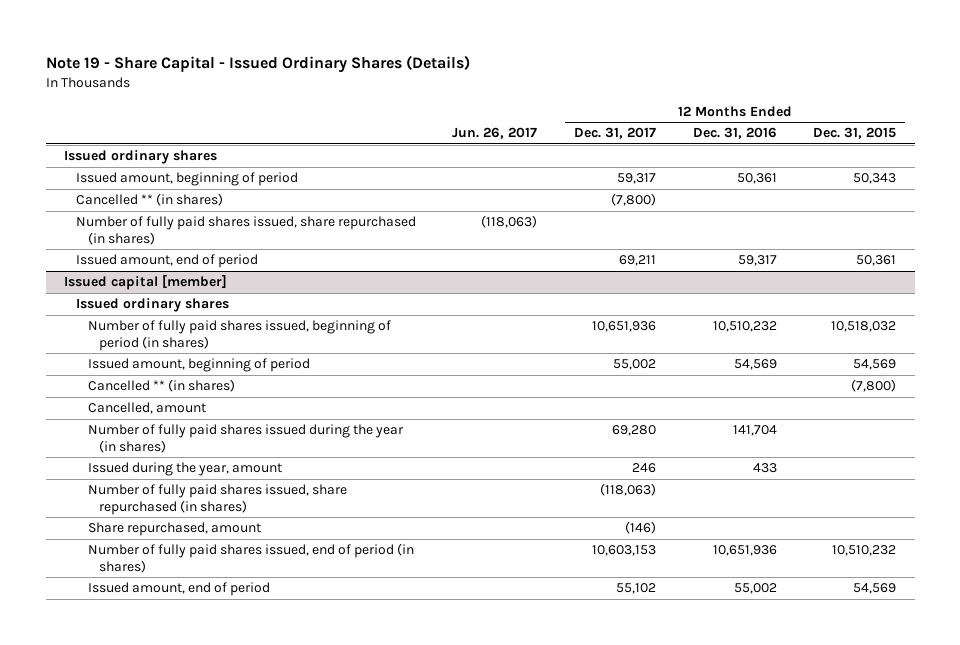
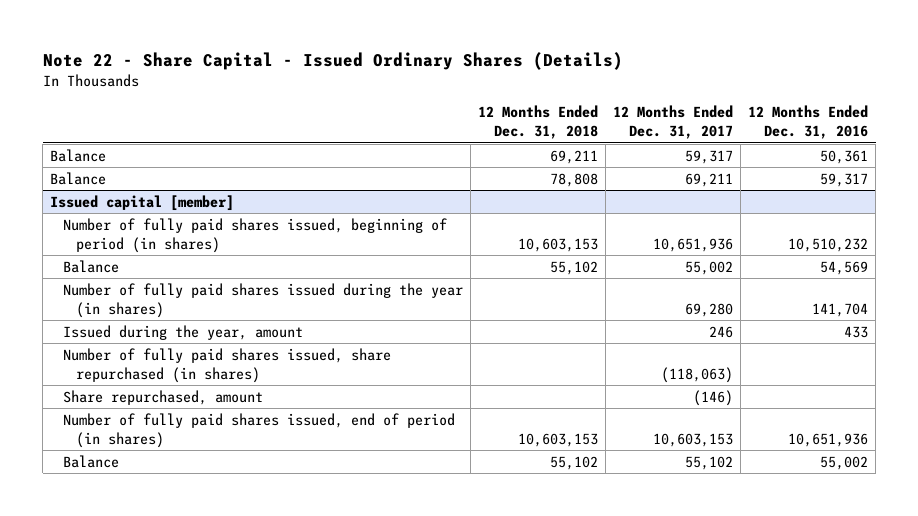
- Note 19 - Share Capital - Issued Ordinary Shares (Details)
+ Note 22 - Share Capital - Issued Ordinary Shares (Details)
- | Jun. 26, 2017 | 12 Months Ended Dec. 31, 2017 | 12 Months Ended Dec. 31, 2016 | 12 Months Ended Dec. 31, 2015
+ | 12 Months Ended Dec. 31, 2018 | 12 Months Ended Dec. 31, 2017 | 12 Months Ended Dec. 31, 2016
- Issued ordinary shares
- Issued amount, beginning of period | | 59,317 | 50,361 | 50,343
- Cancelled ** (in shares) | | (7,800) | |
- Number of fully paid shares issued, share repurchased (in shares) | (118,063) | | |
- Issued amount, end of period | | 69,211 | 59,317 | 50,361
+ Balance | 69,211 | 59,317 | 50,361
+ Balance | 78,808 | 69,211 | 59,317
@ Issued capital [member]
- Issued ordinary shares
- Issued amount, beginning of period | | 55,002 | 54,569 | 54,569
- Cancelled ** (in shares) | | | | (7,800)
- Cancelled, amount
+ Balance | 55,102 | 55,002 | 54,569
- Issued amount, end of period | | 55,102 | 55,002 | 54,569
+ Balance | 55,102 | 55,102 | 55,002

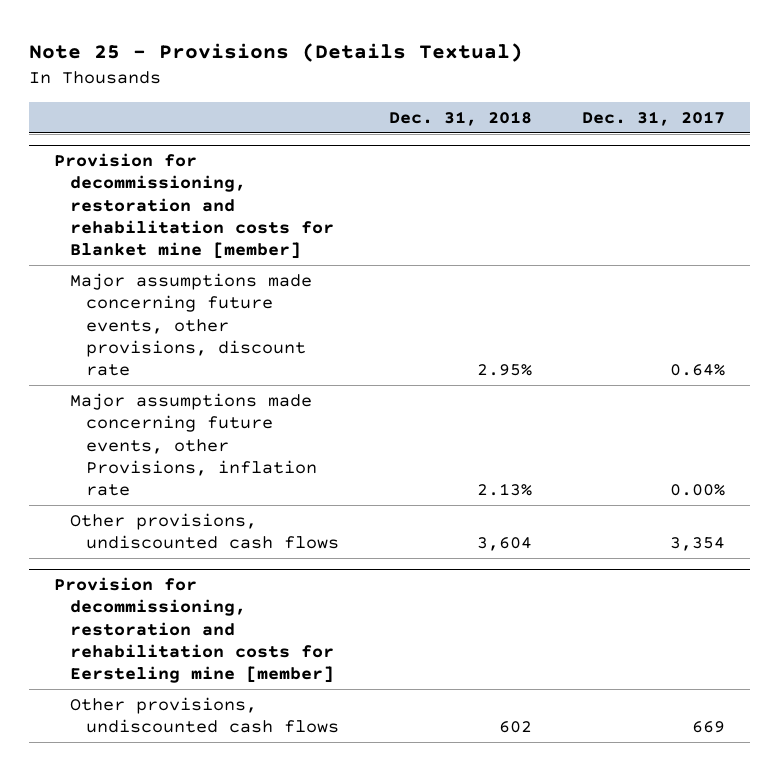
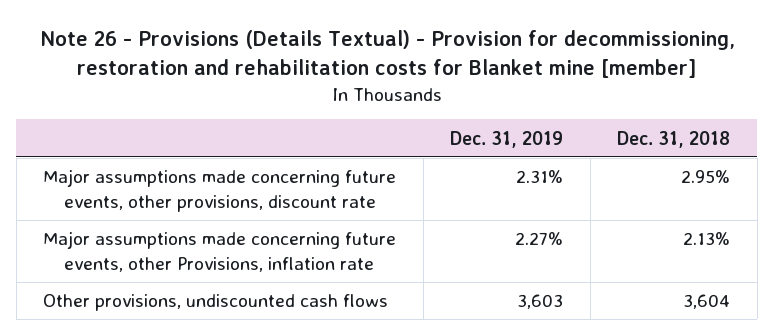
- Note 25 - Provisions (Details Textual)
+ Note 26 - Provisions (Details Textual) - Provision for decommissioning, restoration and rehabilitation costs for Blanket mine [member]
- | Dec. 31, 2018 | Dec. 31, 2017
+ | Dec. 31, 2019 | Dec. 31, 2018
- Provision for decommissioning, restoration and rehabilitation costs for Blanket mine [member]
- Provision for decommissioning, restoration and rehabilitation costs for Eersteling mine [member]
- Other provisions, undiscounted cash flows | 602 | 669

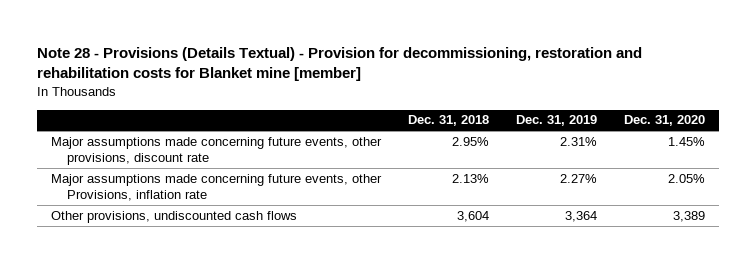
- Note 26 - Provisions (Details Textual) - Provision for decommissioning, restoration and rehabilitation costs for Blanket mine [member]
+ Note 28 - Provisions (Details Textual) - Provision for decommissioning, restoration and rehabilitation costs for Blanket mine [member]
- | Dec. 31, 2019 | Dec. 31, 2018
+ | Dec. 31, 2018 | Dec. 31, 2019 | Dec. 31, 2020
- Other provisions, undiscounted cash flows | 3,603 | 3,604
+ Other provisions, undiscounted cash flows | 3,604 | 3,364 | 3,389

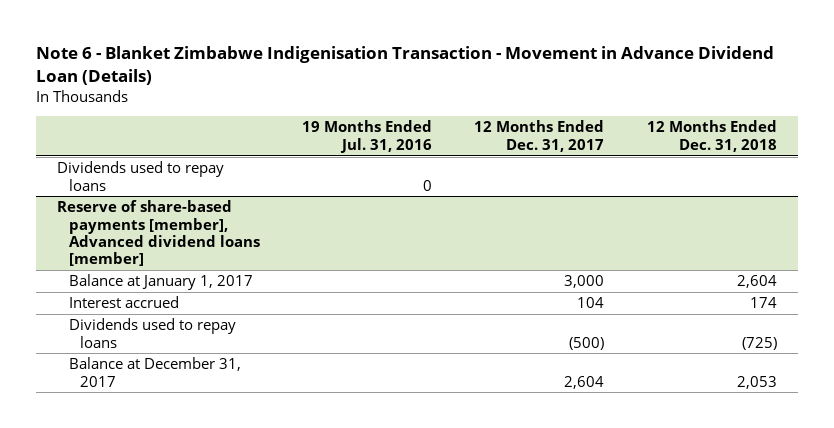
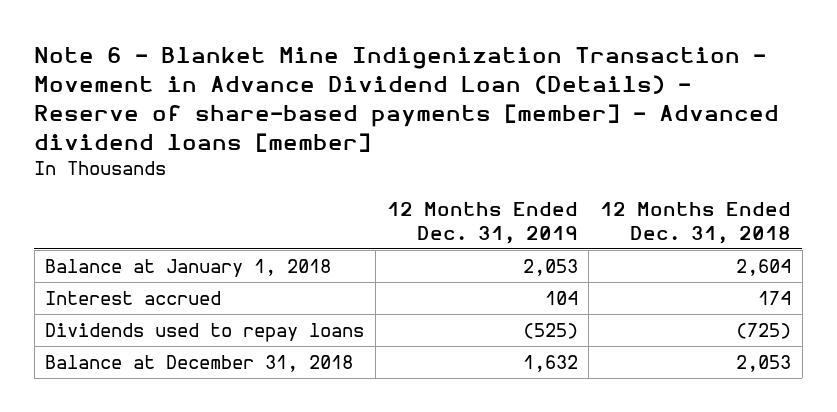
- Note 6 - Blanket Zimbabwe Indigenisation Transaction - Movement in Advance Dividend Loan (Details)
+ Note 6 - Blanket Mine Indigenization Transaction - Movement in Advance Dividend Loan (Details) - Reserve of share-based payments [member] - Advanced dividend loans [member]
- | 19 Months Ended Jul. 31, 2016 | 12 Months Ended Dec. 31, 2017 | 12 Months Ended Dec. 31, 2018
+ | 12 Months Ended Dec. 31, 2019 | 12 Months Ended Dec. 31, 2018
- Dividends used to repay loans | 0 | |
- Reserve of share-based payments [member], Advanced dividend loans [member]
- Balance at January 1, 2017 | | 3,000 | 2,604
+ Balance at January 1, 2018 | 2,053 | 2,604
- Balance at December 31, 2017 | | 2,604 | 2,053
+ Balance at December 31, 2018 | 1,632 | 2,053

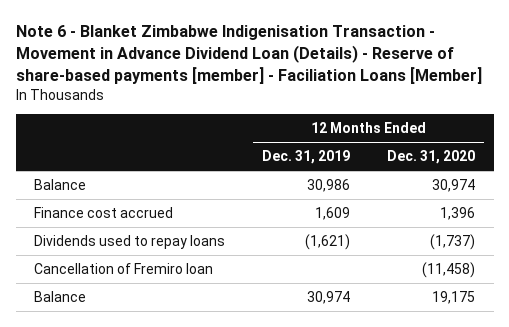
- Note 6 - Blanket Mine Indigenization Transaction - Movement in Advance Dividend Loan (Details) - Reserve of share-based payments [member] - Advanced dividend loans [member]
+ Note 6 - Blanket Zimbabwe Indigenisation Transaction - Movement in Advance Dividend Loan (Details) - Reserve of share-based payments [member] - Faciliation Loans [Member]
- | 12 Months Ended Dec. 31, 2019 | 12 Months Ended Dec. 31, 2018
+ | 12 Months Ended Dec. 31, 2019 | 12 Months Ended Dec. 31, 2020
- Balance at January 1, 2018 | 2,053 | 2,604
- Interest accrued | 104 | 174
- Dividends used to repay loans | (525) | (725)
- Balance at December 31, 2018 | 1,632 | 2,053
+ Balance | 30,986 | 30,974
+ Finance cost accrued | 1,609 | 1,396
+ Dividends used to repay loans | (1,621) | (1,737)
+ Cancellation of Fremiro loan | | (11,458)
+ Balance | 30,974 | 19,175

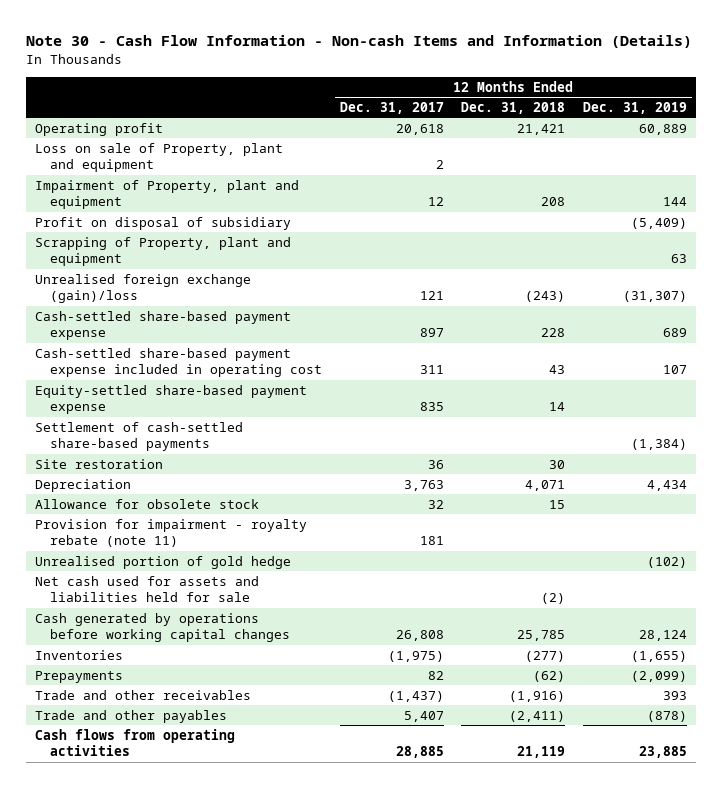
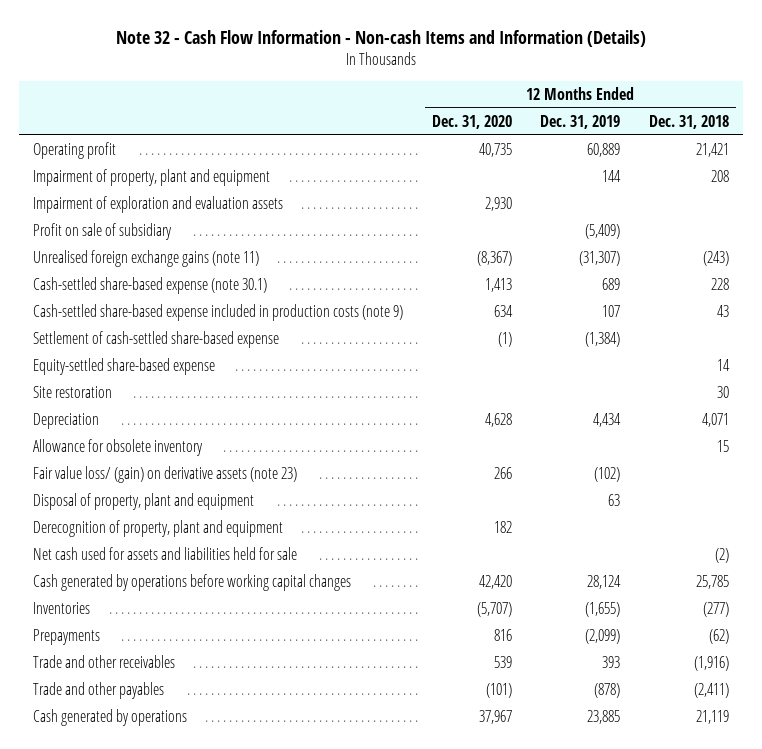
- Note 30 - Cash Flow Information - Non-cash Items and Information (Details)
+ Note 32 - Cash Flow Information - Non-cash Items and Information (Details)
- | 12 Months Ended Dec. 31, 2017 | 12 Months Ended Dec. 31, 2018 | 12 Months Ended Dec. 31, 2019
+ | 12 Months Ended Dec. 31, 2020 | 12 Months Ended Dec. 31, 2019 | 12 Months Ended Dec. 31, 2018
- Loss on sale of Property, plant and equipment | 2 | |
- Impairment of Property, plant and equipment | 12 | 208 | 144
- Profit on disposal of subsidiary | | | (5,409)
- Scrapping of Property, plant and equipment | | | 63
- Unrealised foreign exchange (gain)/loss | 121 | (243) | (31,307)
- Cash-settled share-based payment expense | 897 | 228 | 689
- Cash-settled share-based payment expense included in operating cost | 311 | 43 | 107
- Equity-settled share-based payment expense | 835 | 14 |
- Settlement of cash-settled share-based payments | | | (1,384)
+ Impairment of property, plant and equipment | | 144 | 208
+ Impairment of exploration and evaluation assets | 2,930 | |
+ Profit on sale of subsidiary | | (5,409) |
+ Unrealised foreign exchange gains (note 11) | (8,367) | (31,307) | (243)
+ Cash-settled share-based expense (note 30.1) | 1,413 | 689 | 228
+ Cash-settled share-based expense included in production costs (note 9) | 634 | 107 | 43
+ Settlement of cash-settled share-based expense | (1) | (1,384) |
+ Equity-settled share-based expense | | | 14
- Allowance for obsolete stock | 32 | 15 |
- Provision for impairment - royalty rebate (note 11) | 181 | |
- Unrealised portion of gold hedge | | | (102)
+ Allowance for obsolete inventory | | | 15
+ Fair value loss/ (gain) on derivative assets (note 23) | 266 | (102) |
+ Disposal of property, plant and equipment | | 63 |
+ Derecognition of property, plant and equipment | 182 | |
- Cash flows from operating activities | 28,885 | 21,119 | 23,885
+ Cash generated by operations | 37,967 | 23,885 | 21,119

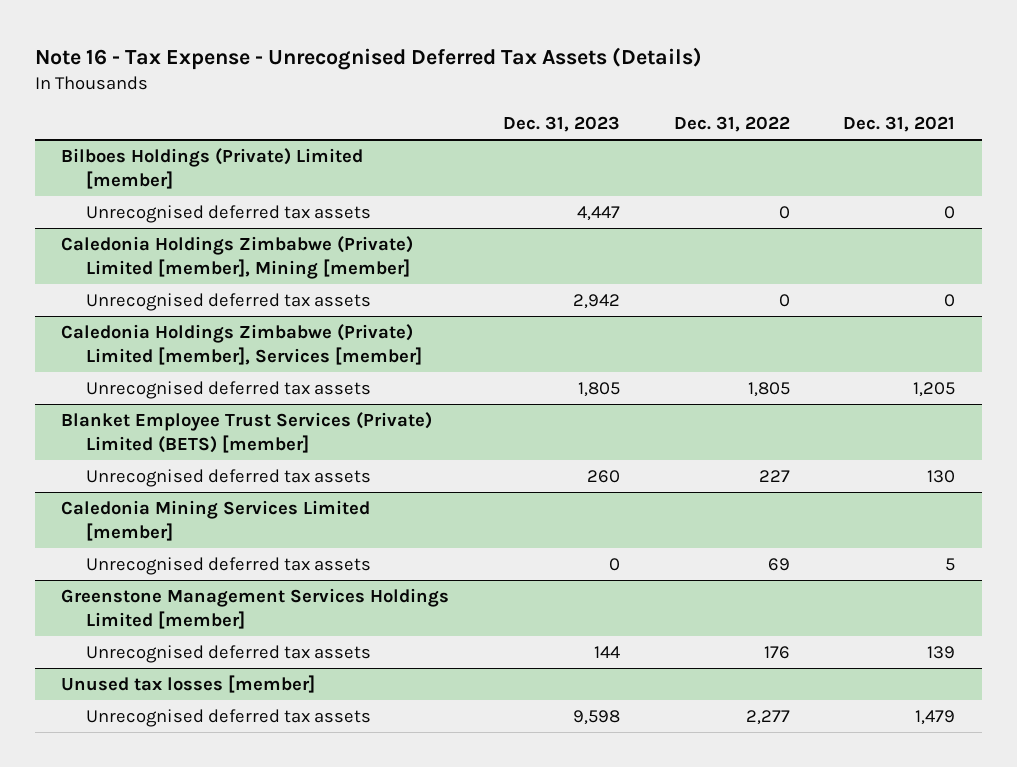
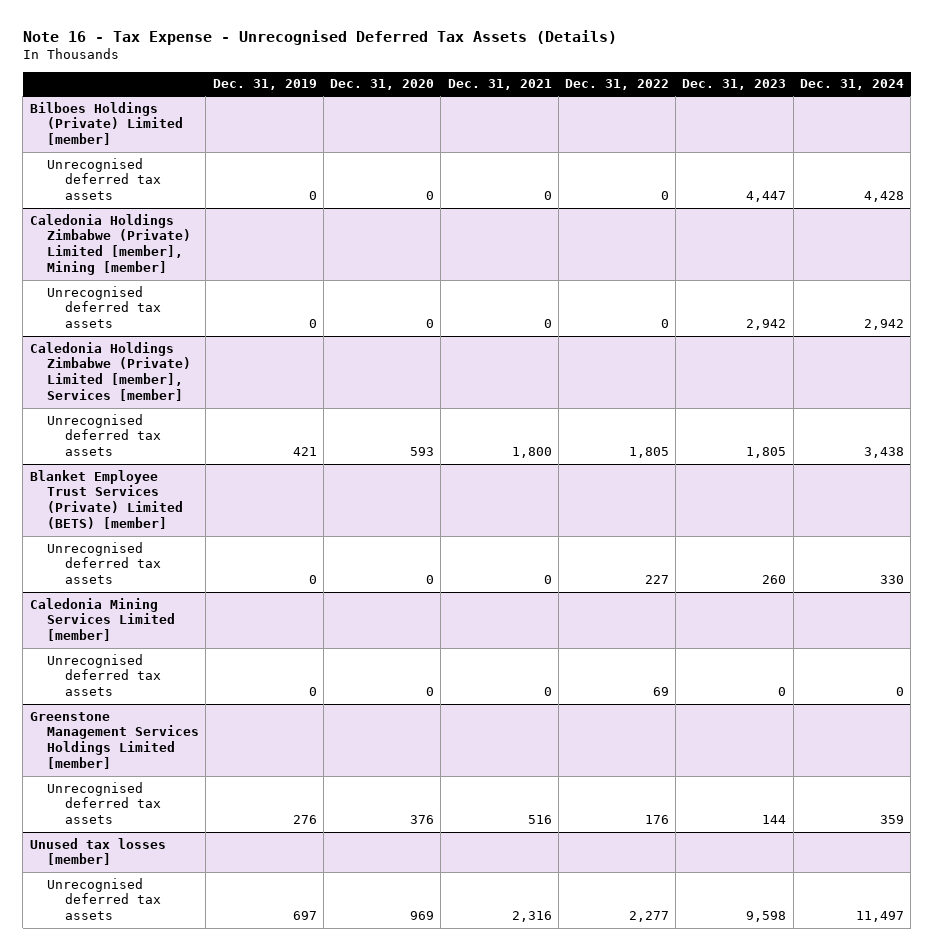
- | Dec. 31, 2023 | Dec. 31, 2022 | Dec. 31, 2021
+ | Dec. 31, 2019 | Dec. 31, 2020 | Dec. 31, 2021 | Dec. 31, 2022 | Dec. 31, 2023 | Dec. 31, 2024
@ Caledonia Holdings Zimbabwe (Private) Limited [member], Services [member]
- Unrecognised deferred tax assets | 1,805 | 1,805 | 1,205
+ Unrecognised deferred tax assets | 421 | 593 | 1,800 | 1,805 | 1,805 | 3,438
@ Blanket Employee Trust Services (Private) Limited (BETS) [member]
- Unrecognised deferred tax assets | 260 | 227 | 130
+ Unrecognised deferred tax assets | 0 | 0 | 0 | 227 | 260 | 330
@ Caledonia Mining Services Limited [member]
- Unrecognised deferred tax assets | 0 | 69 | 5
+ Unrecognised deferred tax assets | 0 | 0 | 0 | 69 | 0 | 0
@ Greenstone Management Services Holdings Limited [member]
- Unrecognised deferred tax assets | 144 | 176 | 139
+ Unrecognised deferred tax assets | 276 | 376 | 516 | 176 | 144 | 359
@ Unused tax losses [member]
- Unrecognised deferred tax assets | 9,598 | 2,277 | 1,479
+ Unrecognised deferred tax assets | 697 | 969 | 2,316 | 2,277 | 9,598 | 11,497

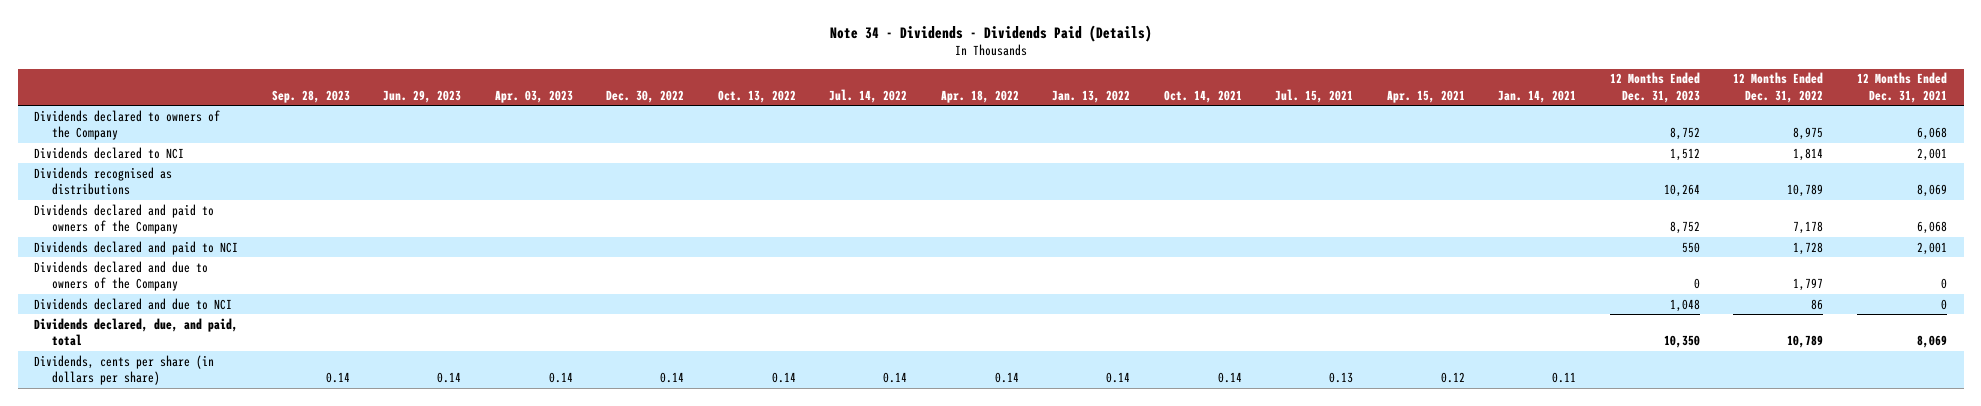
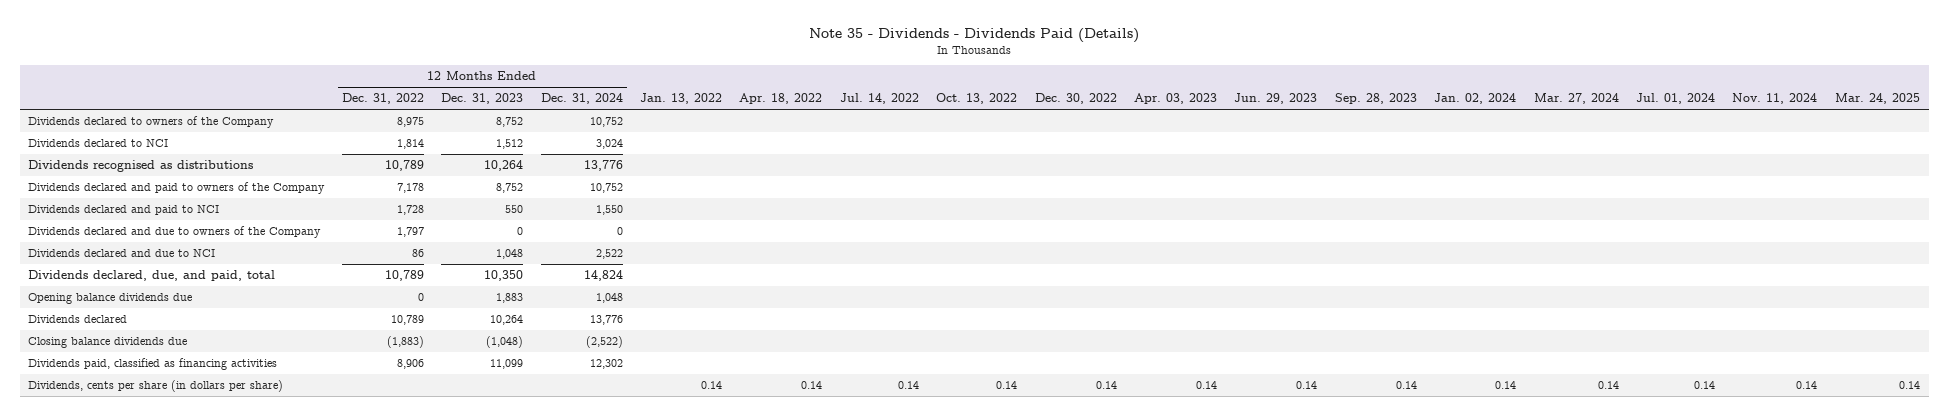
- Note 34 - Dividends - Dividends Paid (Details)
+ Note 35 - Dividends - Dividends Paid (Details)
- | Sep. 28, 2023 | Jun. 29, 2023 | Apr. 03, 2023 | Dec. 30, 2022 | Oct. 13, 2022 | Jul. 14, 2022 | Apr. 18, 2022 | Jan. 13, 2022 | Oct. 14, 2021 | Jul. 15, 2021 | Apr. 15, 2021 | Jan. 14, 2021 | 12 Months Ended Dec. 31, 2023 | 12 Months Ended Dec. 31, 2022 | 12 Months Ended Dec. 31, 2021
+ | 12 Months Ended Dec. 31, 2022 | 12 Months Ended Dec. 31, 2023 | 12 Months Ended Dec. 31, 2024 | Jan. 13, 2022 | Apr. 18, 2022 | Jul. 14, 2022 | Oct. 13, 2022 | Dec. 30, 2022 | Apr. 03, 2023 | Jun. 29, 2023 | Sep. 28, 2023 | Jan. 02, 2024 | Mar. 27, 2024 | Jul. 01, 2024 | Nov. 11, 2024 | Mar. 24, 2025
+ Opening balance dividends due | 0 | 1,883 | 1,048 | | | | | | | | | | | | |
+ Dividends declared | 10,789 | 10,264 | 13,776 | | | | | | | | | | | | |
+ Closing balance dividends due | (1,883) | (1,048) | (2,522) | | | | | | | | | | | | |
+ Dividends paid, classified as financing activities | 8,906 | 11,099 | 12,302 | | | | | | | | | | | | |

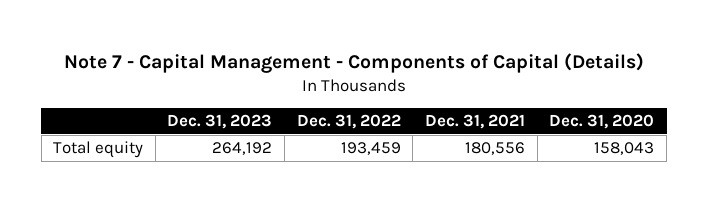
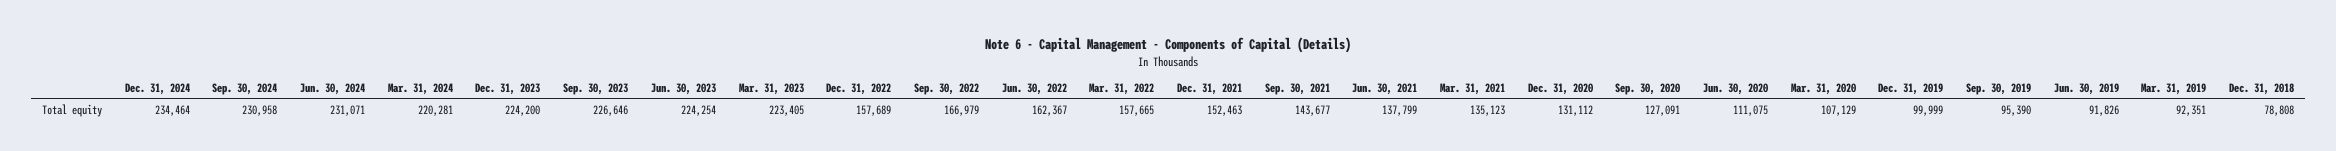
- Note 7 - Capital Management - Components of Capital (Details)
+ Note 6 - Capital Management - Components of Capital (Details)
- | Dec. 31, 2023 | Dec. 31, 2022 | Dec. 31, 2021 | Dec. 31, 2020
+ | Dec. 31, 2024 | Sep. 30, 2024 | Jun. 30, 2024 | Mar. 31, 2024 | Dec. 31, 2023 | Sep. 30, 2023 | Jun. 30, 2023 | Mar. 31, 2023 | Dec. 31, 2022 | Sep. 30, 2022 | Jun. 30, 2022 | Mar. 31, 2022 | Dec. 31, 2021 | Sep. 30, 2021 | Jun. 30, 2021 | Mar. 31, 2021 | Dec. 31, 2020 | Sep. 30, 2020 | Jun. 30, 2020 | Mar. 31, 2020 | Dec. 31, 2019 | Sep. 30, 2019 | Jun. 30, 2019 | Mar. 31, 2019 | Dec. 31, 2018
- Total equity | 264,192 | 193,459 | 180,556 | 158,043
+ Total equity | 234,464 | 230,958 | 231,071 | 220,281 | 224,200 | 226,646 | 224,254 | 223,405 | 157,689 | 166,979 | 162,367 | 157,665 | 152,463 | 143,677 | 137,799 | 135,123 | 131,112 | 127,091 | 111,075 | 107,129 | 99,999 | 95,390 | 91,826 | 92,351 | 78,808

